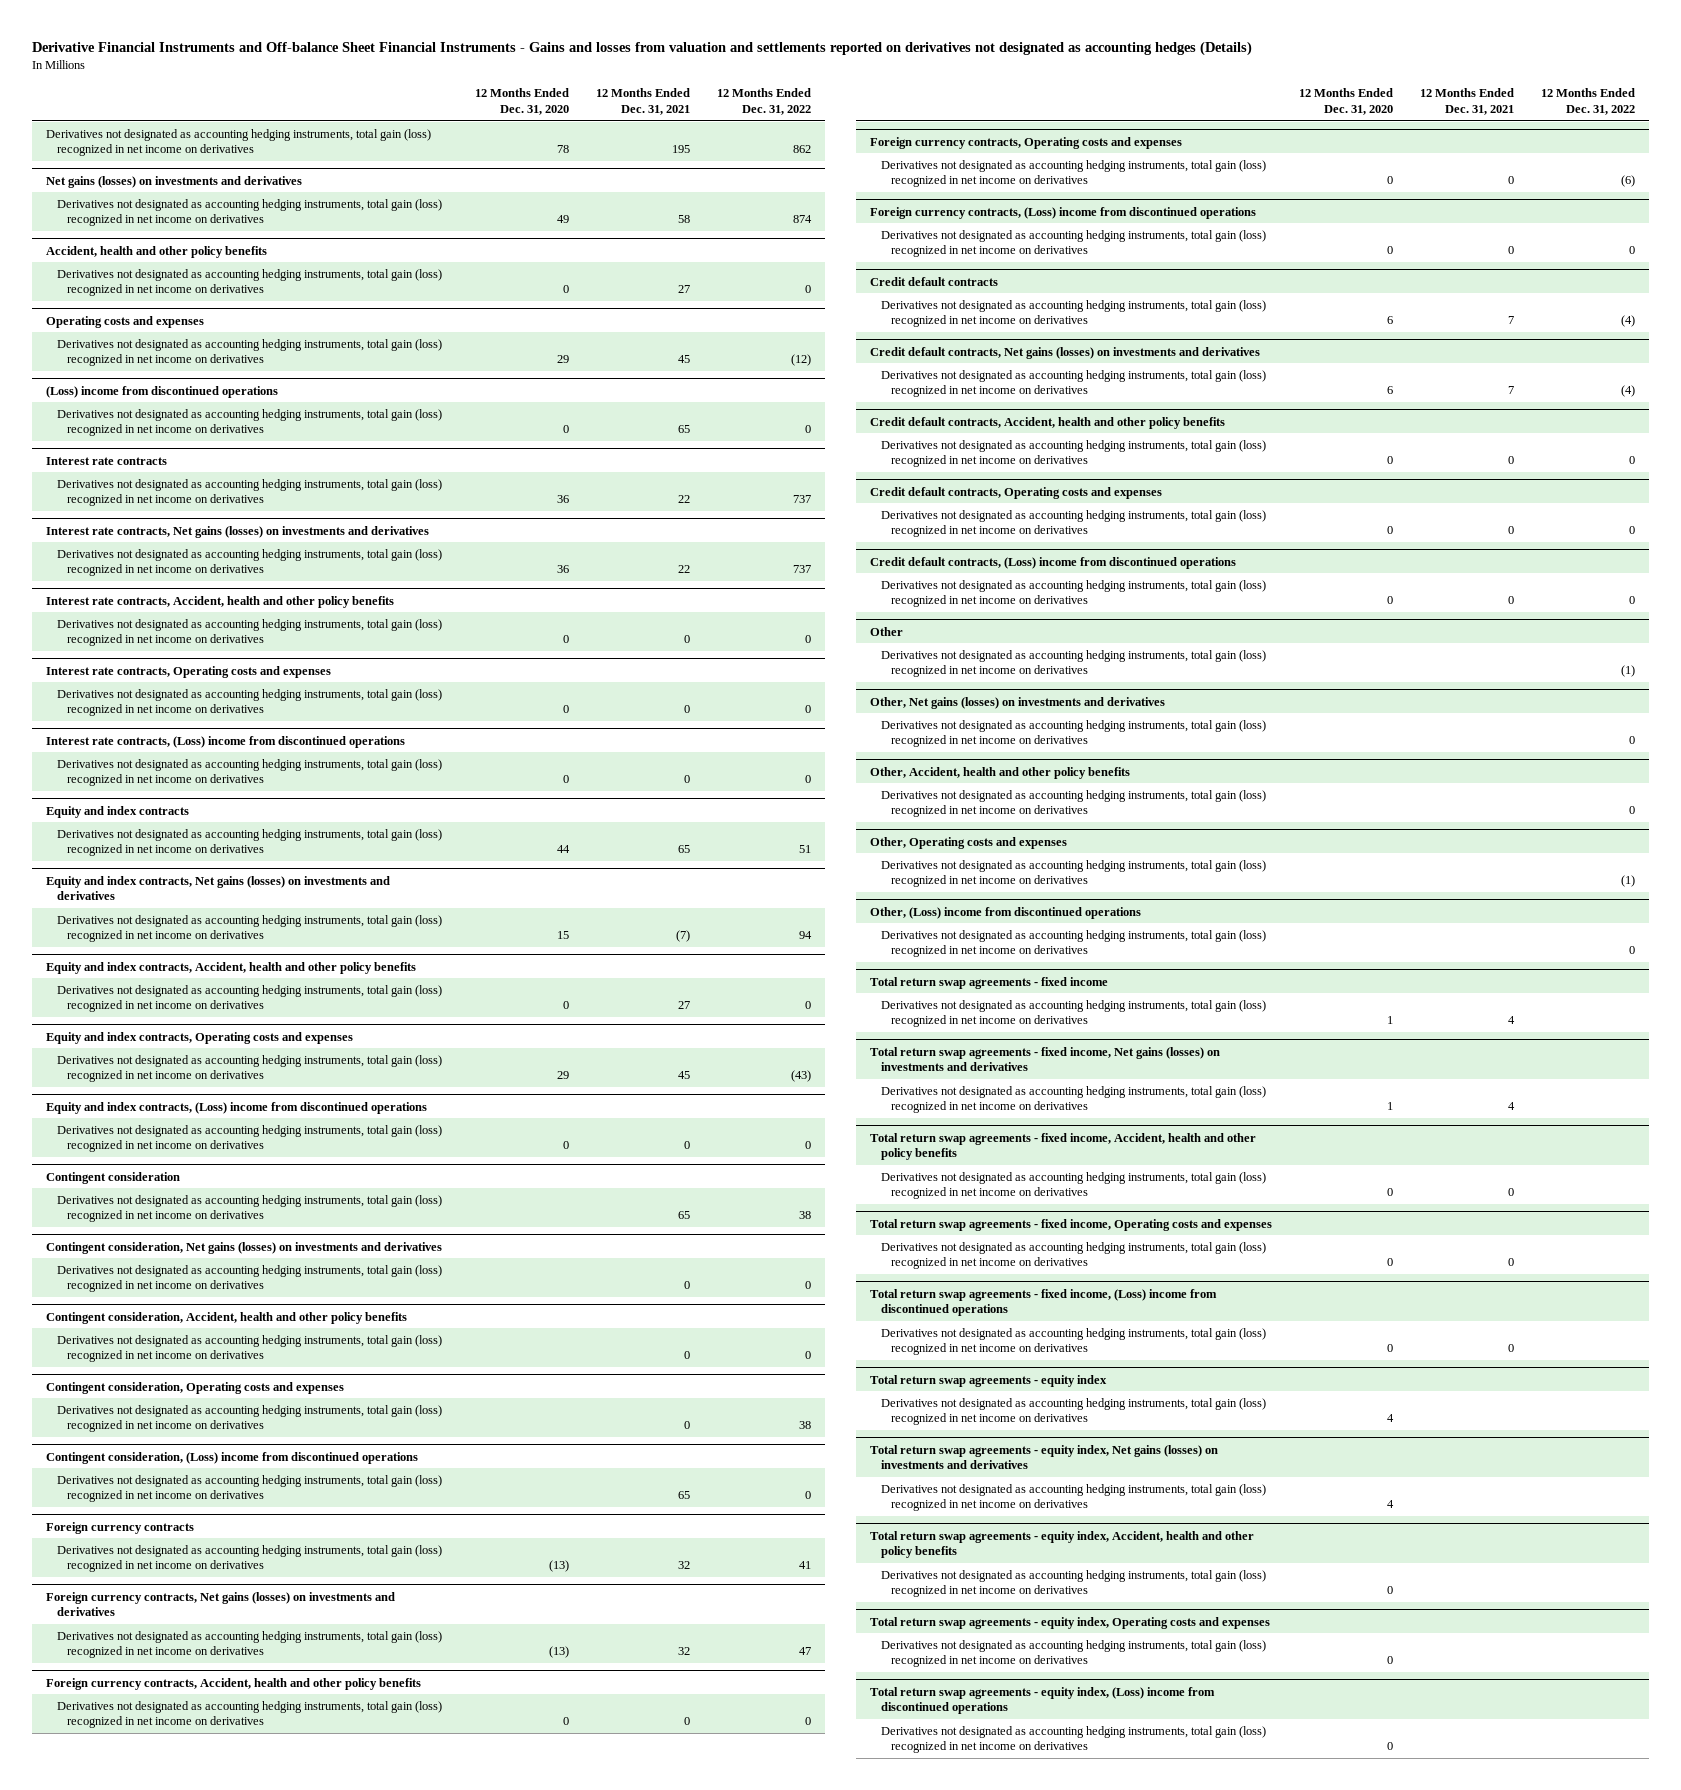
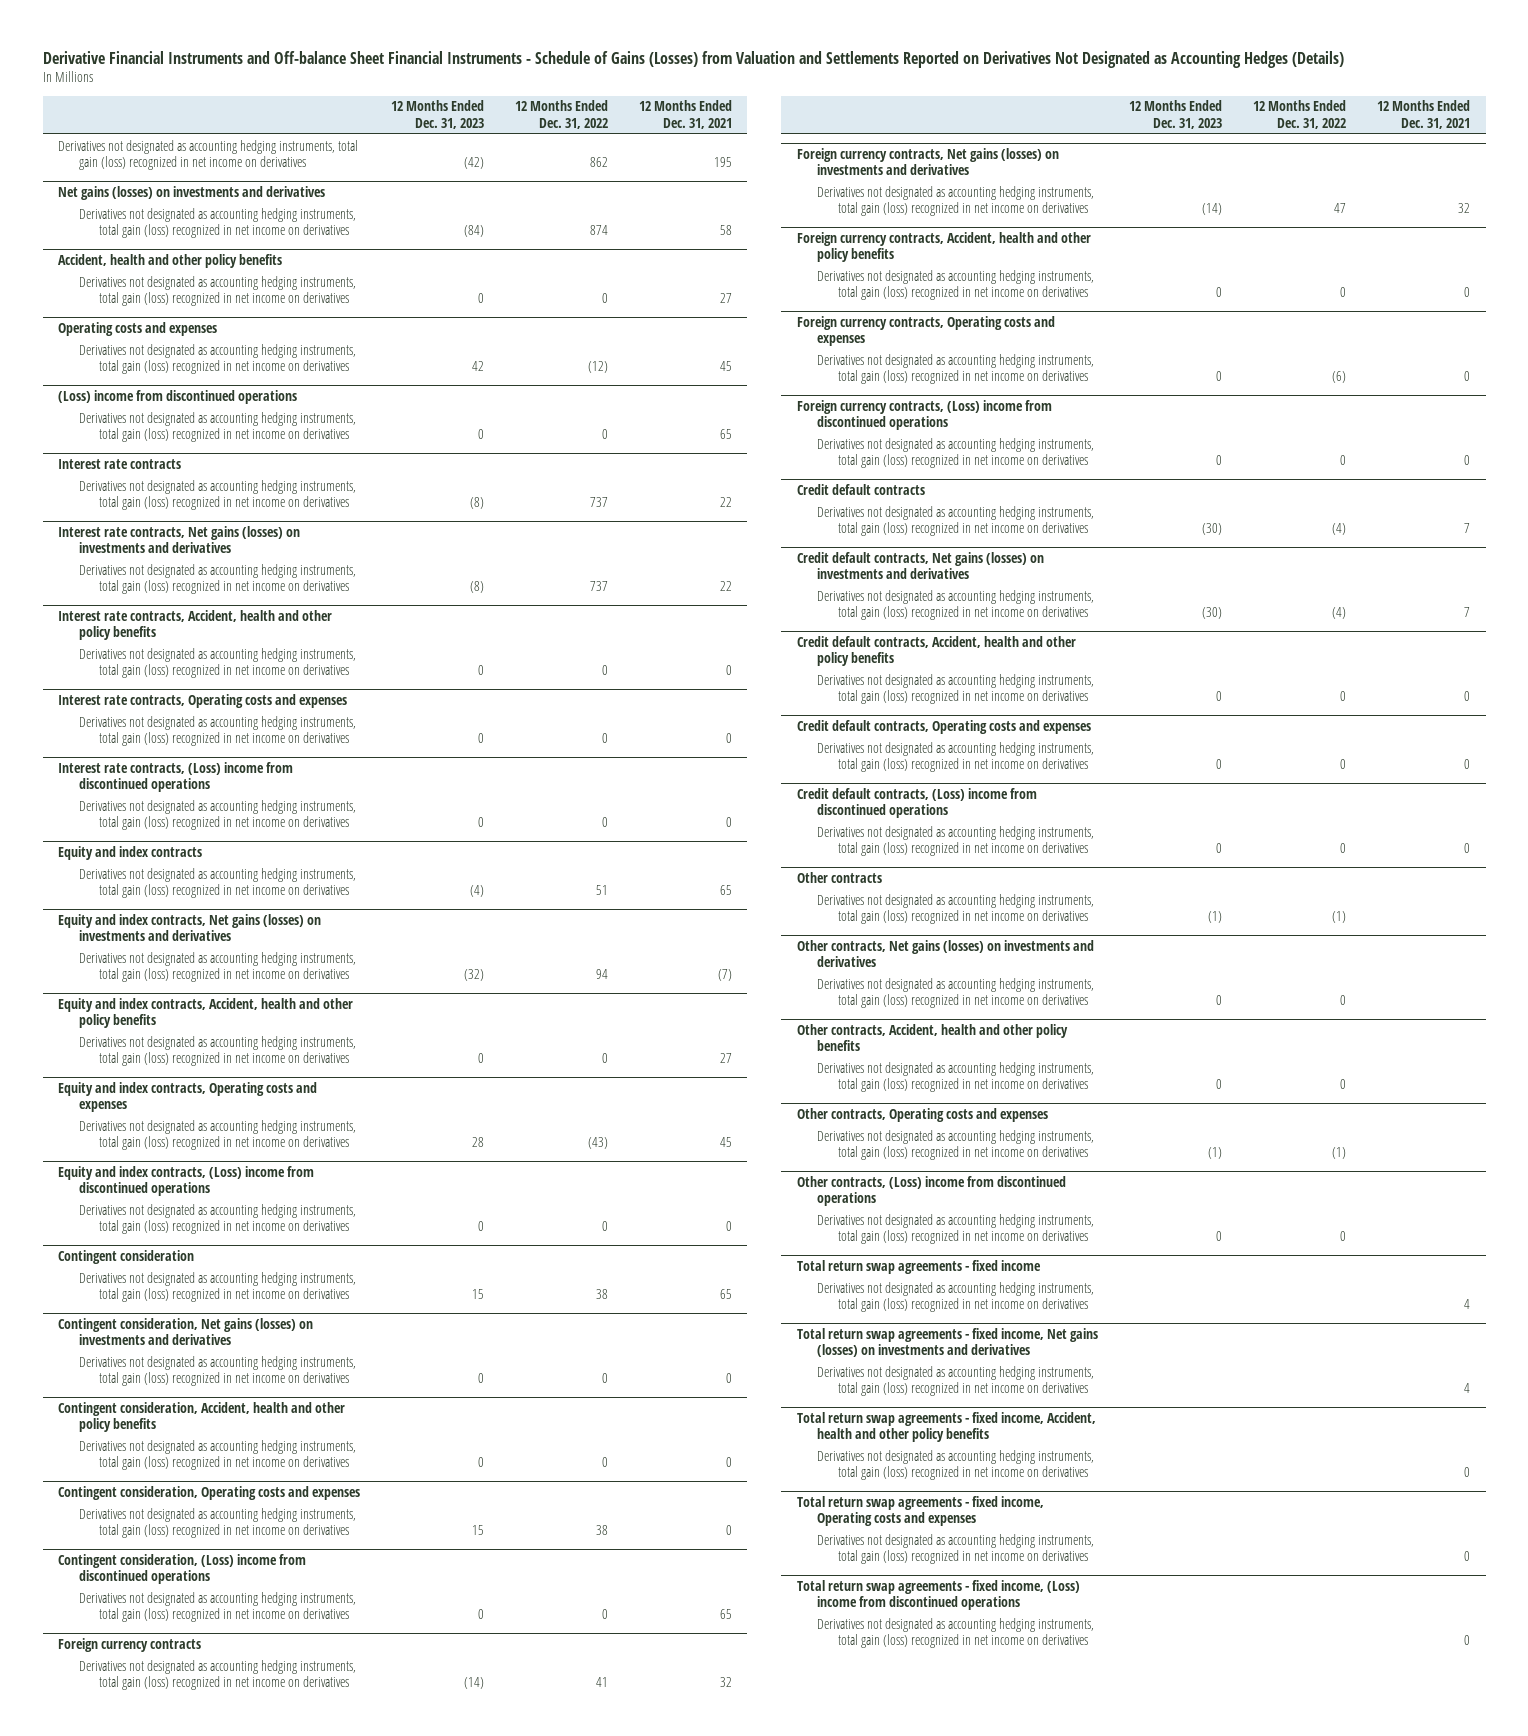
- Derivative Financial Instruments and Off-balance Sheet Financial Instruments - Gains and losses from valuation and settlements reported on derivatives not designated as accounting hedges (Details)
+ Derivative Financial Instruments and Off-balance Sheet Financial Instruments - Schedule of Gains (Losses) from Valuation and Settlements Reported on Derivatives Not Designated as Accounting Hedges (Details)
- | 12 Months Ended Dec. 31, 2020 | 12 Months Ended Dec. 31, 2021 | 12 Months Ended Dec. 31, 2022
+ | 12 Months Ended Dec. 31, 2023 | 12 Months Ended Dec. 31, 2022 | 12 Months Ended Dec. 31, 2021
- Other
+ Other contracts
- Other, Net gains (losses) on investments and derivatives
+ Other contracts, Net gains (losses) on investments and derivatives
- Other, Accident, health and other policy benefits
+ Other contracts, Accident, health and other policy benefits
- Other, Operating costs and expenses
+ Other contracts, Operating costs and expenses
- Other, (Loss) income from discontinued operations
+ Other contracts, (Loss) income from discontinued operations
- Total return swap agreements - equity index
- Derivatives not designated as accounting hedging instruments, total gain (loss) recognized in net income on derivatives | 4 | |
- Total return swap agreements - equity index, Net gains (losses) on investments and derivatives
- Derivatives not designated as accounting hedging instruments, total gain (loss) recognized in net income on derivatives | 4 | |
- Total return swap agreements - equity index, Accident, health and other policy benefits
- Derivatives not designated as accounting hedging instruments, total gain (loss) recognized in net income on derivatives | 0 | |
- Total return swap agreements - equity index, Operating costs and expenses
- Derivatives not designated as accounting hedging instruments, total gain (loss) recognized in net income on derivatives | 0 | |
- Total return swap agreements - equity index, (Loss) income from discontinued operations
- Derivatives not designated as accounting hedging instruments, total gain (loss) recognized in net income on derivatives | 0 | |

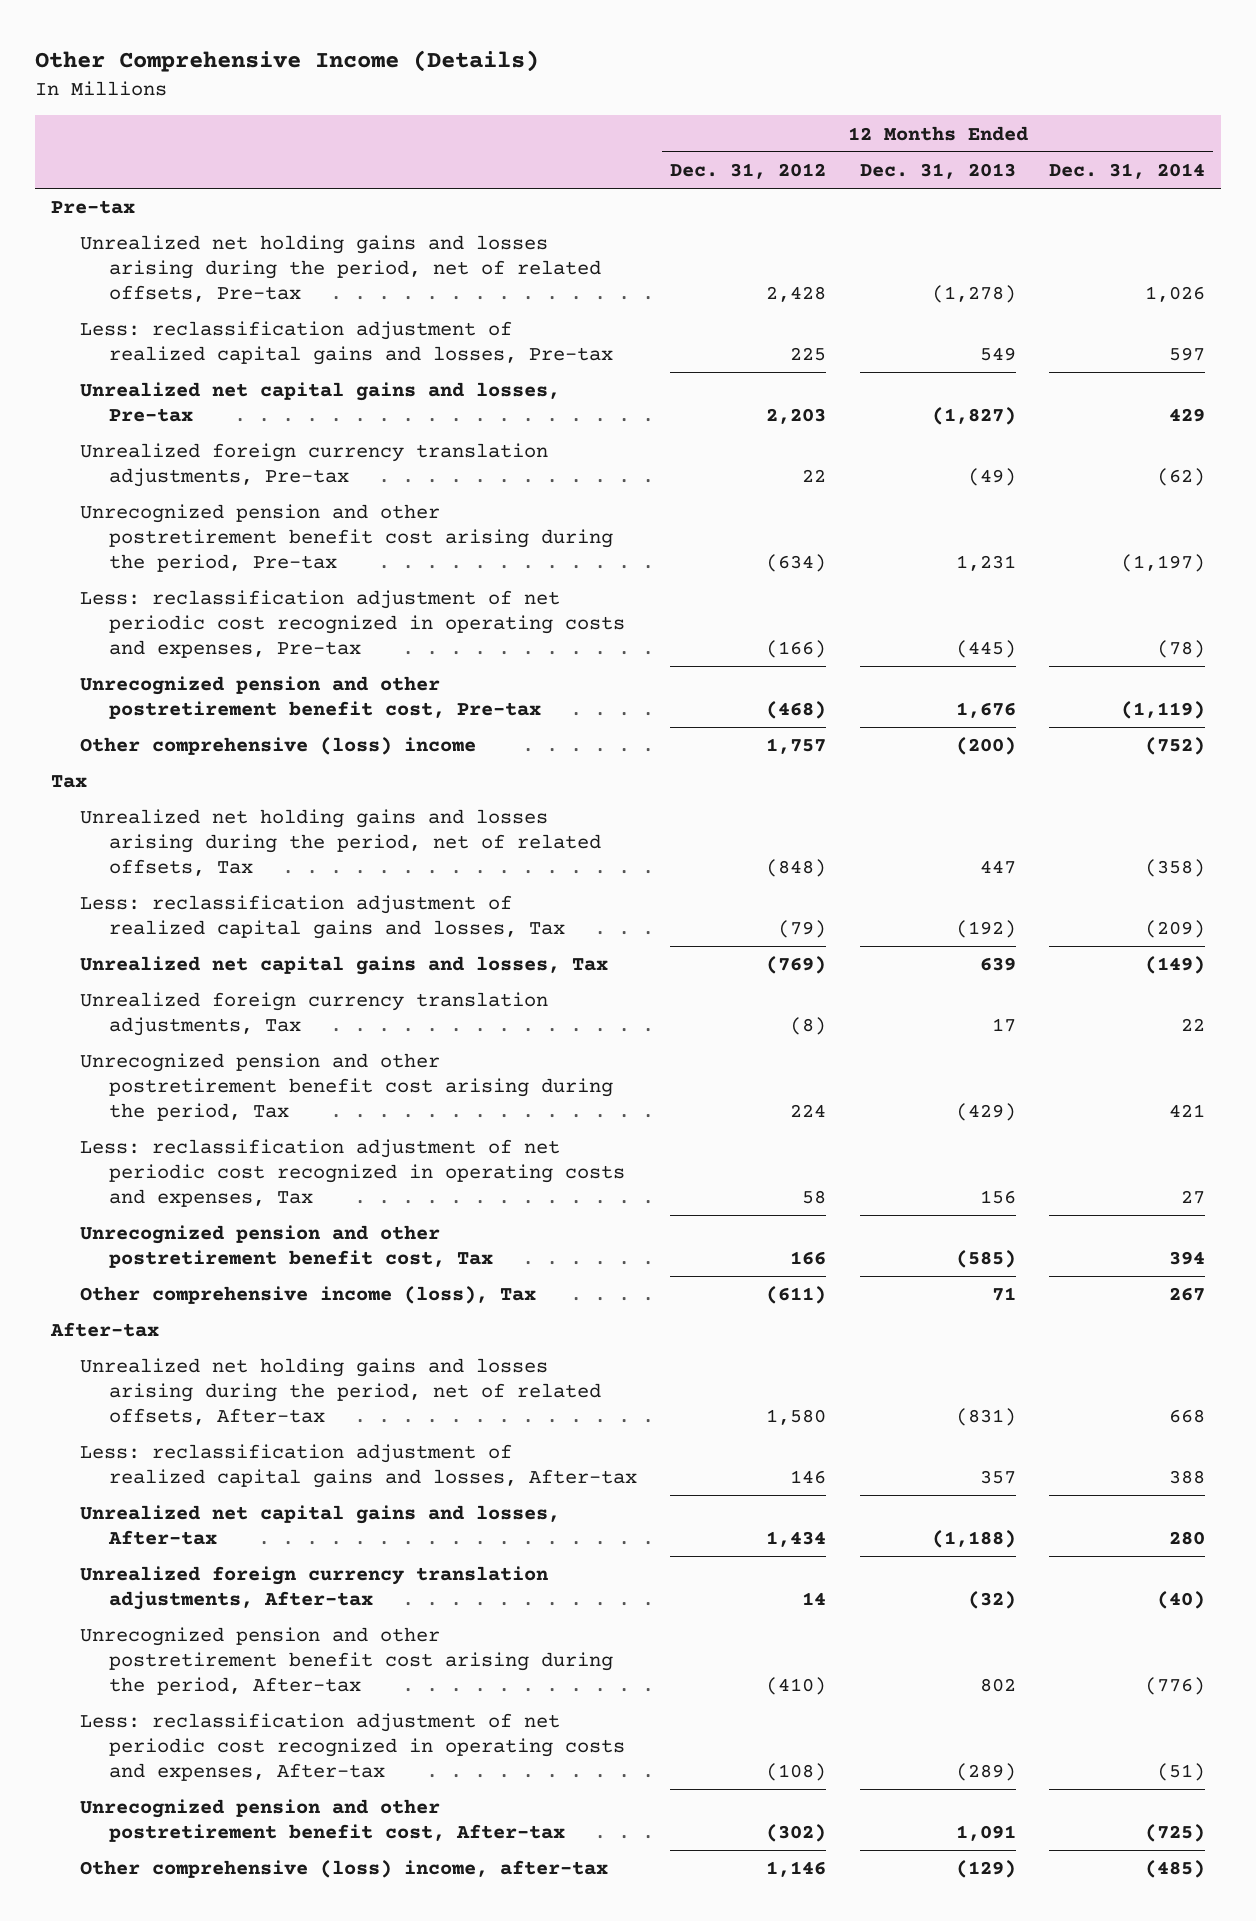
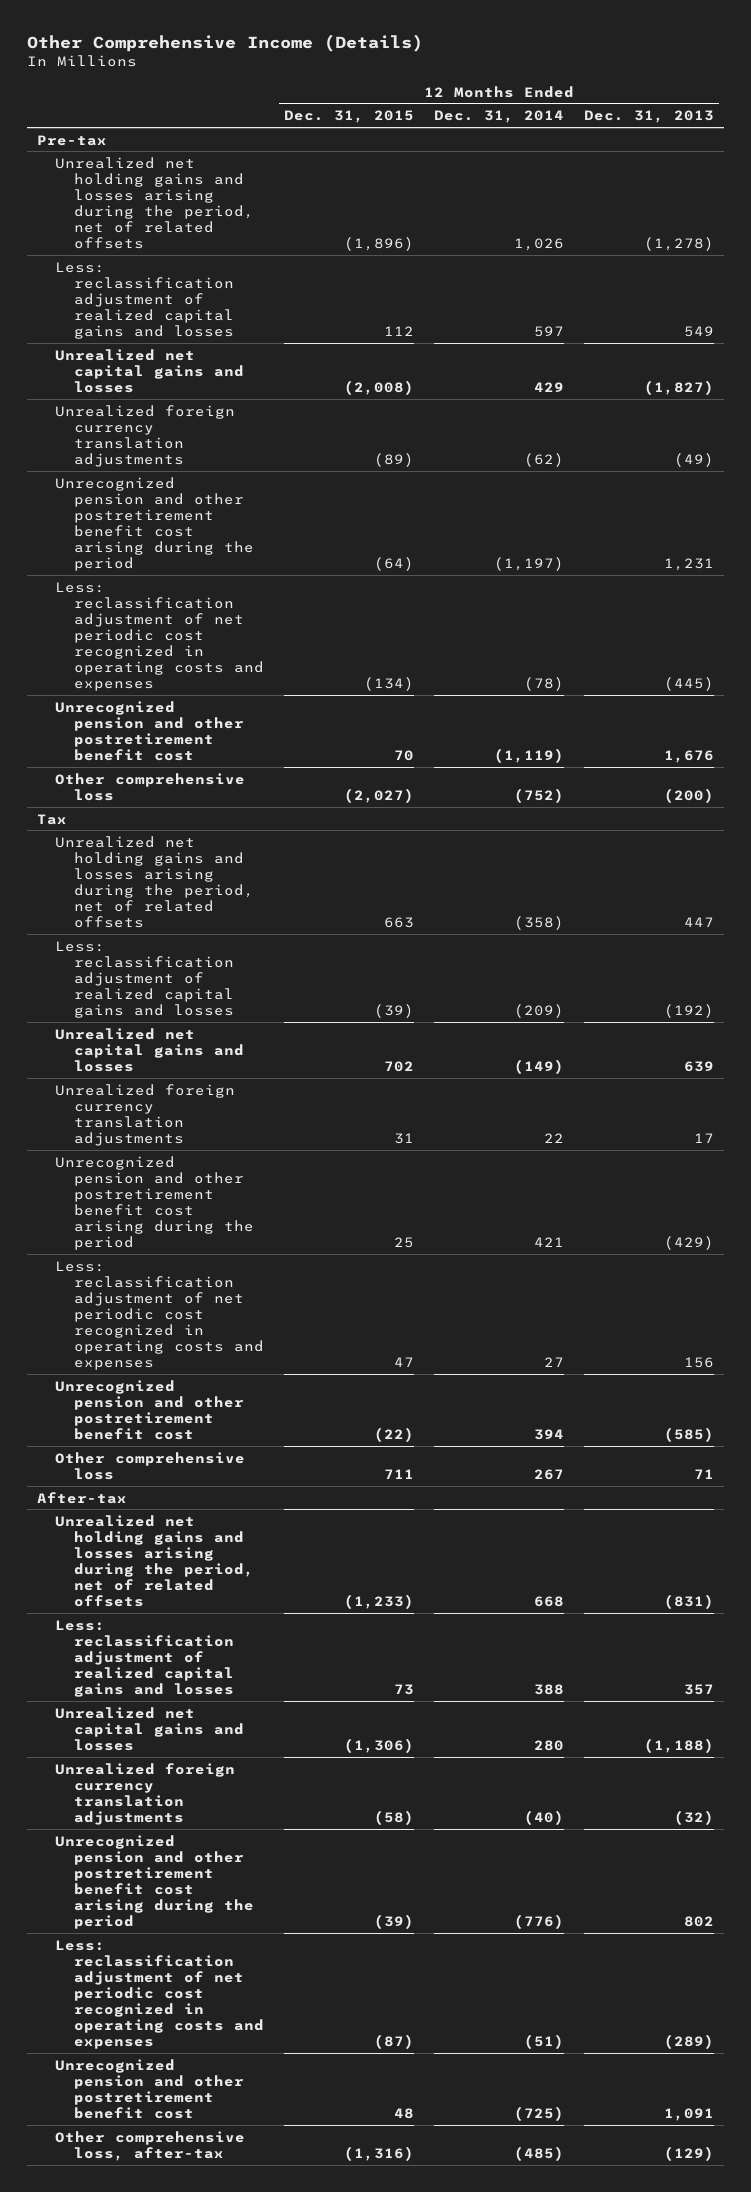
- | 12 Months Ended Dec. 31, 2012 | 12 Months Ended Dec. 31, 2013 | 12 Months Ended Dec. 31, 2014
+ | 12 Months Ended Dec. 31, 2015 | 12 Months Ended Dec. 31, 2014 | 12 Months Ended Dec. 31, 2013
- Unrealized net holding gains and losses arising during the period, net of related offsets, Pre-tax | 2,428 | (1,278) | 1,026
- Less: reclassification adjustment of realized capital gains and losses, Pre-tax | 225 | 549 | 597
- Unrealized net capital gains and losses, Pre-tax | 2,203 | (1,827) | 429
- Unrealized foreign currency translation adjustments, Pre-tax | 22 | (49) | (62)
- Unrecognized pension and other postretirement benefit cost arising during the period, Pre-tax | (634) | 1,231 | (1,197)
- Less: reclassification adjustment of net periodic cost recognized in operating costs and expenses, Pre-tax | (166) | (445) | (78)
- Unrecognized pension and other postretirement benefit cost, Pre-tax | (468) | 1,676 | (1,119)
- Other comprehensive (loss) income | 1,757 | (200) | (752)
+ Unrealized net holding gains and losses arising during the period, net of related offsets | (1,896) | 1,026 | (1,278)
+ Less: reclassification adjustment of realized capital gains and losses | 112 | 597 | 549
+ Unrealized net capital gains and losses | (2,008) | 429 | (1,827)
+ Unrealized foreign currency translation adjustments | (89) | (62) | (49)
+ Unrecognized pension and other postretirement benefit cost arising during the period | (64) | (1,197) | 1,231
+ Less: reclassification adjustment of net periodic cost recognized in operating costs and expenses | (134) | (78) | (445)
+ Unrecognized pension and other postretirement benefit cost | 70 | (1,119) | 1,676
+ Other comprehensive loss | (2,027) | (752) | (200)
- Unrealized net holding gains and losses arising during the period, net of related offsets, Tax | (848) | 447 | (358)
- Less: reclassification adjustment of realized capital gains and losses, Tax | (79) | (192) | (209)
- Unrealized net capital gains and losses, Tax | (769) | 639 | (149)
- Unrealized foreign currency translation adjustments, Tax | (8) | 17 | 22
- Unrecognized pension and other postretirement benefit cost arising during the period, Tax | 224 | (429) | 421
- Less: reclassification adjustment of net periodic cost recognized in operating costs and expenses, Tax | 58 | 156 | 27
- Unrecognized pension and other postretirement benefit cost, Tax | 166 | (585) | 394
- Other comprehensive income (loss), Tax | (611) | 71 | 267
+ Unrealized net holding gains and losses arising during the period, net of related offsets | 663 | (358) | 447
+ Less: reclassification adjustment of realized capital gains and losses | (39) | (209) | (192)
+ Unrealized net capital gains and losses | 702 | (149) | 639
+ Unrealized foreign currency translation adjustments | 31 | 22 | 17
+ Unrecognized pension and other postretirement benefit cost arising during the period | 25 | 421 | (429)
+ Less: reclassification adjustment of net periodic cost recognized in operating costs and expenses | 47 | 27 | 156
+ Unrecognized pension and other postretirement benefit cost | (22) | 394 | (585)
+ Other comprehensive loss | 711 | 267 | 71
- Unrealized net holding gains and losses arising during the period, net of related offsets, After-tax | 1,580 | (831) | 668
- Less: reclassification adjustment of realized capital gains and losses, After-tax | 146 | 357 | 388
- Unrealized net capital gains and losses, After-tax | 1,434 | (1,188) | 280
- Unrealized foreign currency translation adjustments, After-tax | 14 | (32) | (40)
- Unrecognized pension and other postretirement benefit cost arising during the period, After-tax | (410) | 802 | (776)
- Less: reclassification adjustment of net periodic cost recognized in operating costs and expenses, After-tax | (108) | (289) | (51)
- Unrecognized pension and other postretirement benefit cost, After-tax | (302) | 1,091 | (725)
- Other comprehensive (loss) income, after-tax | 1,146 | (129) | (485)
+ Unrealized net holding gains and losses arising during the period, net of related offsets | (1,233) | 668 | (831)
+ Less: reclassification adjustment of realized capital gains and losses | 73 | 388 | 357
+ Unrealized net capital gains and losses | (1,306) | 280 | (1,188)
+ Unrealized foreign currency translation adjustments | (58) | (40) | (32)
+ Unrecognized pension and other postretirement benefit cost arising during the period | (39) | (776) | 802
+ Less: reclassification adjustment of net periodic cost recognized in operating costs and expenses | (87) | (51) | (289)
+ Unrecognized pension and other postretirement benefit cost | 48 | (725) | 1,091
+ Other comprehensive loss, after-tax | (1,316) | (485) | (129)

